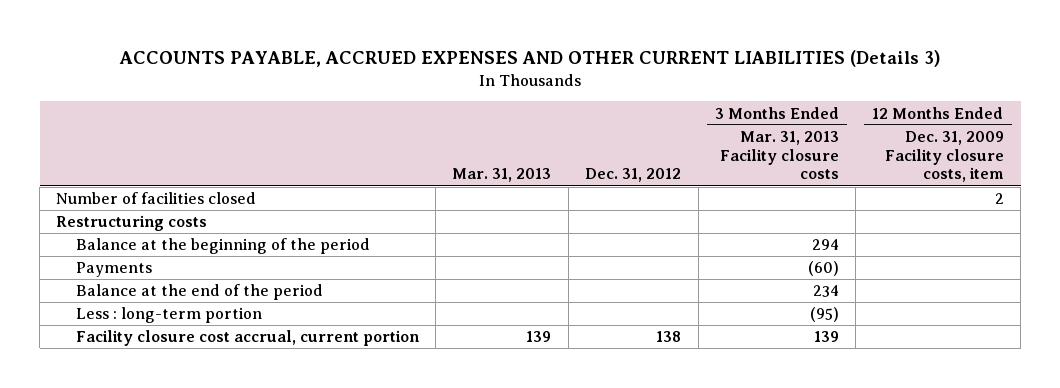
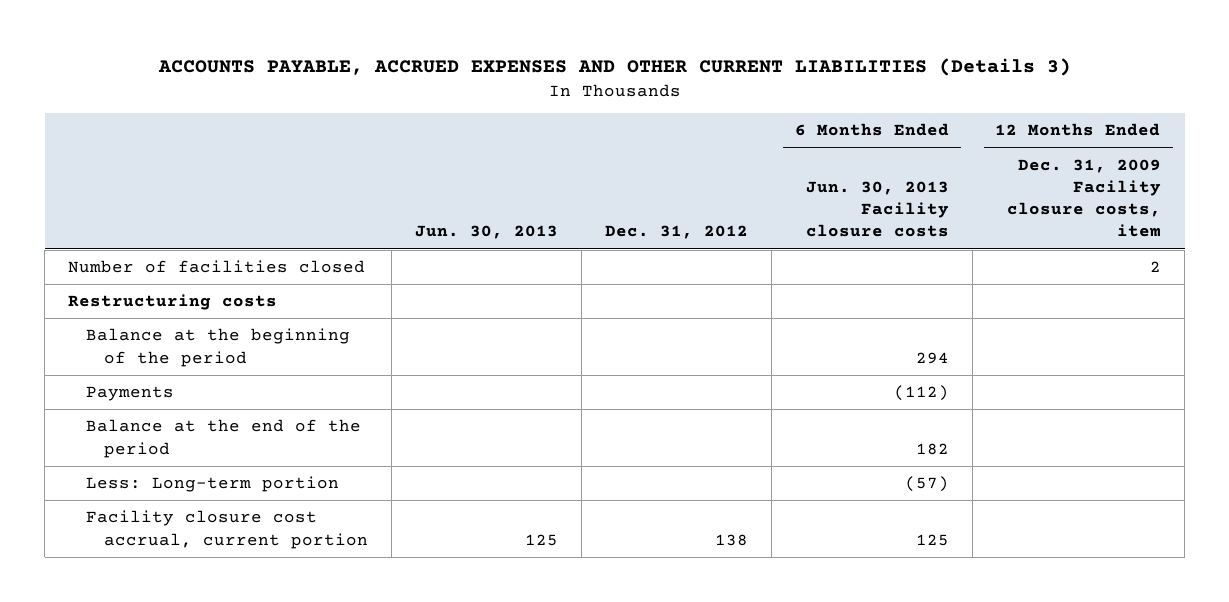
- | Mar. 31, 2013 | Dec. 31, 2012 | 3 Months Ended Mar. 31, 2013 Facility closure costs | 12 Months Ended Dec. 31, 2009 Facility closure costs, item
+ | Jun. 30, 2013 | Dec. 31, 2012 | 6 Months Ended Jun. 30, 2013 Facility closure costs | 12 Months Ended Dec. 31, 2009 Facility closure costs, item
- Less : long-term portion | | | (95) |
+ Less: Long-term portion | | | (57) |

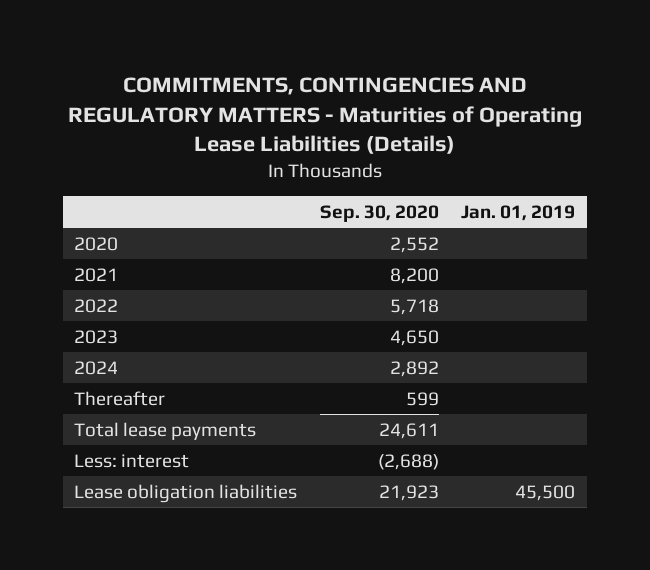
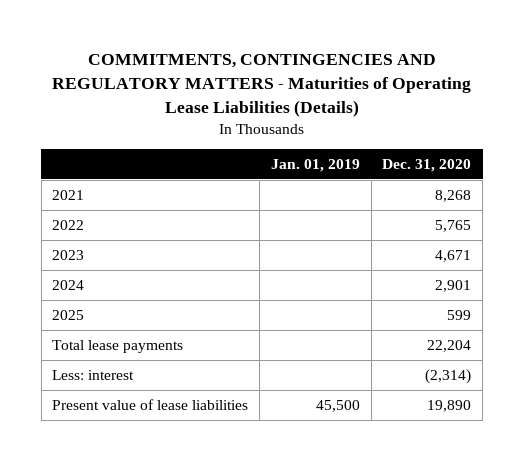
- | Sep. 30, 2020 | Jan. 01, 2019
+ | Jan. 01, 2019 | Dec. 31, 2020
- 2020 | 2,552 |
- Thereafter | 599 |
+ 2025 | | 599
- Lease obligation liabilities | 21,923 | 45,500
+ Present value of lease liabilities | 45,500 | 19,890

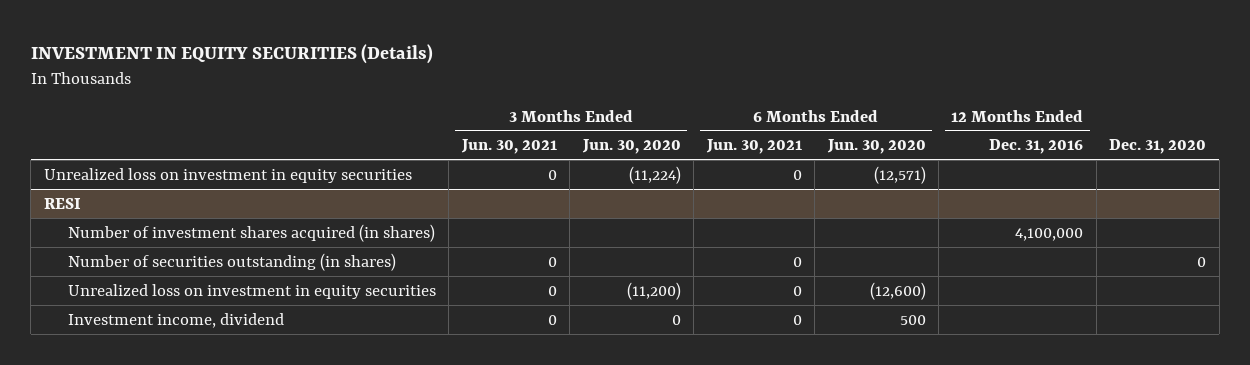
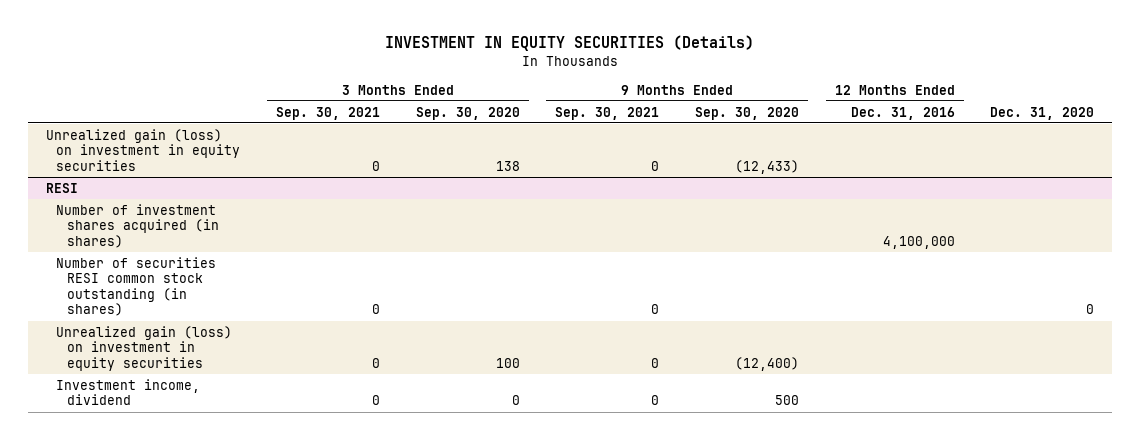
- | 3 Months Ended Jun. 30, 2021 | 3 Months Ended Jun. 30, 2020 | 6 Months Ended Jun. 30, 2021 | 6 Months Ended Jun. 30, 2020 | 12 Months Ended Dec. 31, 2016 | Dec. 31, 2020
+ | 3 Months Ended Sep. 30, 2021 | 3 Months Ended Sep. 30, 2020 | 9 Months Ended Sep. 30, 2021 | 9 Months Ended Sep. 30, 2020 | 12 Months Ended Dec. 31, 2016 | Dec. 31, 2020
- Unrealized loss on investment in equity securities | 0 | (11,224) | 0 | (12,571) | |
+ Unrealized gain (loss) on investment in equity securities | 0 | 138 | 0 | (12,433) | |
@ RESI
- Number of securities outstanding (in shares) | 0 | | 0 | | | 0
- Unrealized loss on investment in equity securities | 0 | (11,200) | 0 | (12,600) | |
+ Number of securities RESI common stock outstanding (in shares) | 0 | | 0 | | | 0
+ Unrealized gain (loss) on investment in equity securities | 0 | 100 | 0 | (12,400) | |

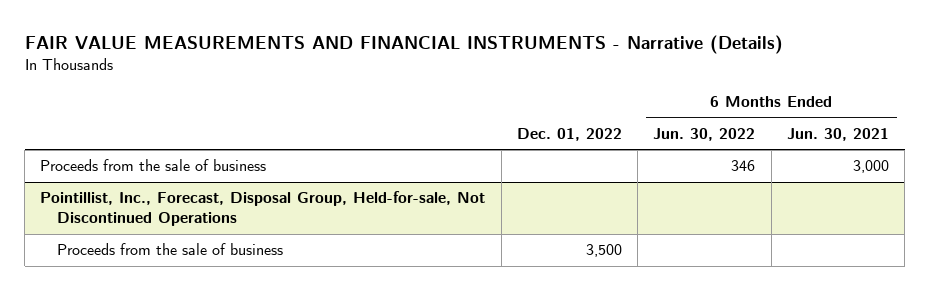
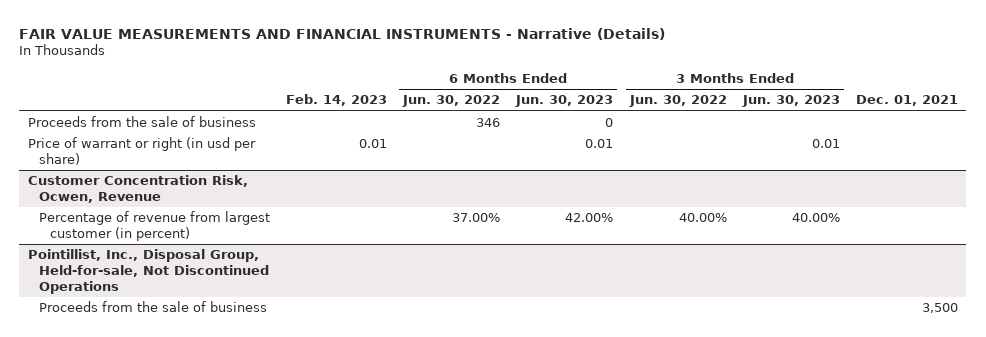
- | Dec. 01, 2022 | 6 Months Ended Jun. 30, 2022 | 6 Months Ended Jun. 30, 2021
+ | Feb. 14, 2023 | 6 Months Ended Jun. 30, 2022 | 6 Months Ended Jun. 30, 2023 | 3 Months Ended Jun. 30, 2022 | 3 Months Ended Jun. 30, 2023 | Dec. 01, 2021
- Pointillist, Inc., Forecast, Disposal Group, Held-for-sale, Not Discontinued Operations
+ Price of warrant or right (in usd per share) | 0.01 | | 0.01 | | 0.01 |
+ Customer Concentration Risk, Ocwen, Revenue
+ Percentage of revenue from largest customer (in percent) | | 37.00% | 42.00% | 40.00% | 40.00% |
+ Pointillist, Inc., Disposal Group, Held-for-sale, Not Discontinued Operations

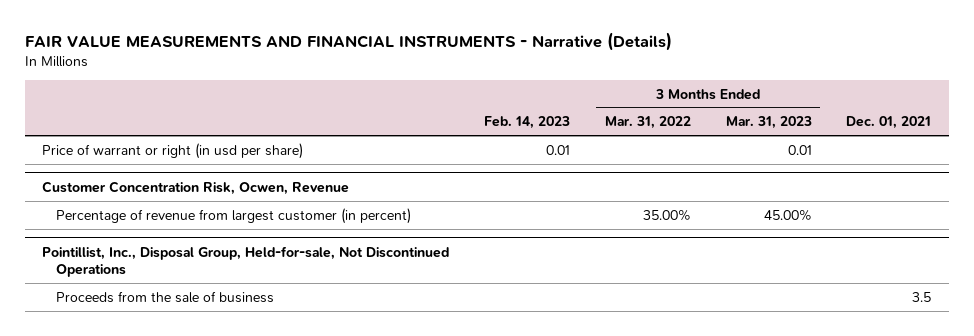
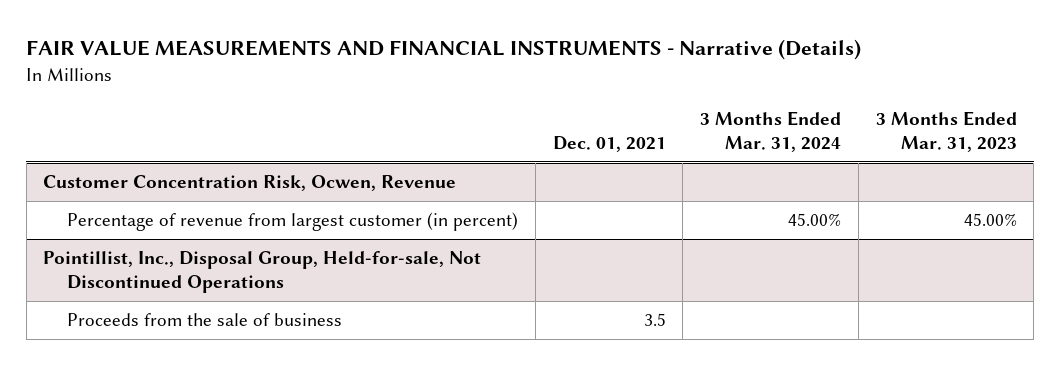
- | Feb. 14, 2023 | 3 Months Ended Mar. 31, 2022 | 3 Months Ended Mar. 31, 2023 | Dec. 01, 2021
+ | Dec. 01, 2021 | 3 Months Ended Mar. 31, 2024 | 3 Months Ended Mar. 31, 2023
- Price of warrant or right (in usd per share) | 0.01 | | 0.01 |

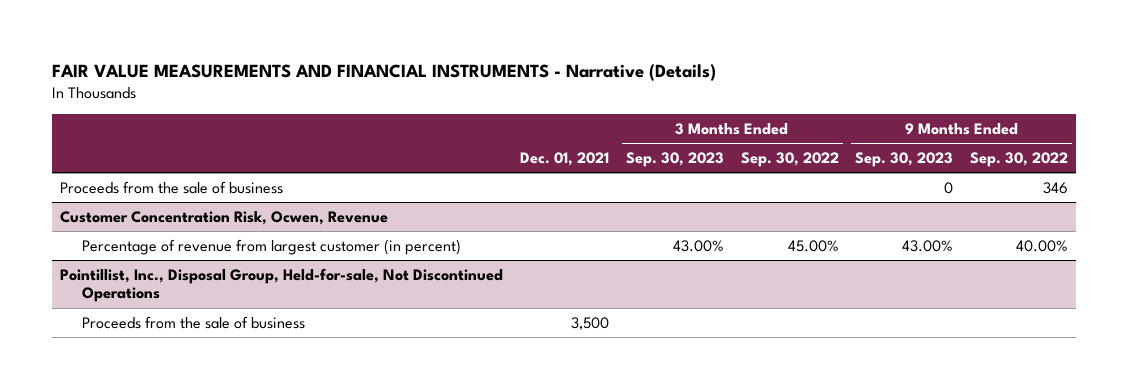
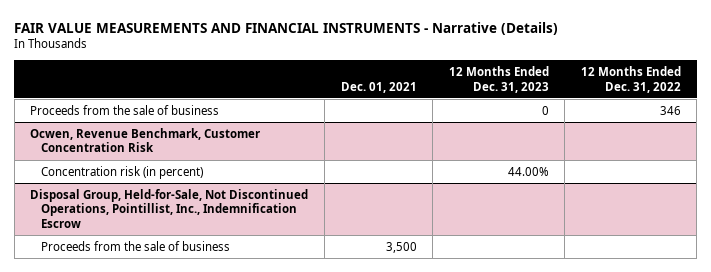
- | Dec. 01, 2021 | 3 Months Ended Sep. 30, 2023 | 3 Months Ended Sep. 30, 2022 | 9 Months Ended Sep. 30, 2023 | 9 Months Ended Sep. 30, 2022
+ | Dec. 01, 2021 | 12 Months Ended Dec. 31, 2023 | 12 Months Ended Dec. 31, 2022
- Customer Concentration Risk, Ocwen, Revenue
- Percentage of revenue from largest customer (in percent) | | 43.00% | 45.00% | 43.00% | 40.00%
- Pointillist, Inc., Disposal Group, Held-for-sale, Not Discontinued Operations
+ Ocwen, Revenue Benchmark, Customer Concentration Risk
+ Concentration risk (in percent) | | 44.00% |
+ Disposal Group, Held-for-Sale, Not Discontinued Operations, Pointillist, Inc., Indemnification Escrow

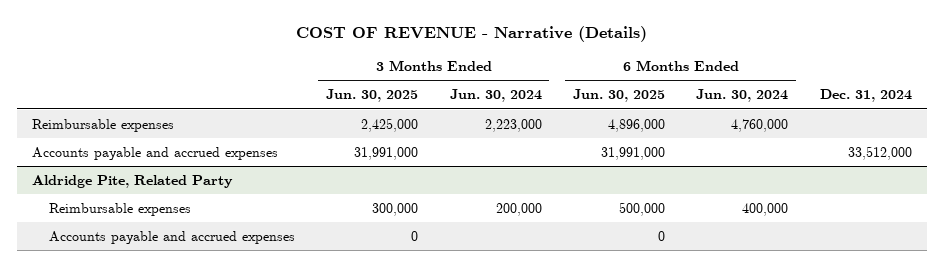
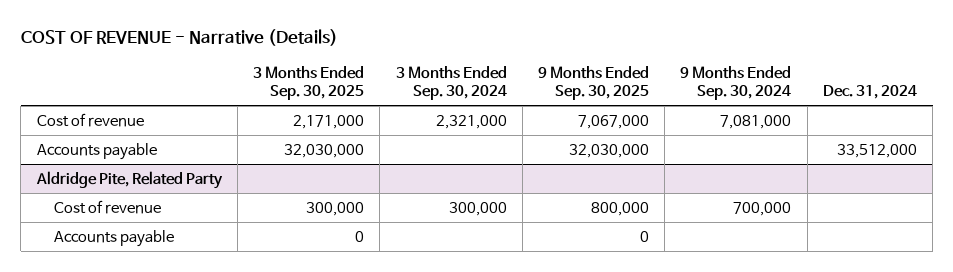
- | 3 Months Ended Jun. 30, 2025 | 3 Months Ended Jun. 30, 2024 | 6 Months Ended Jun. 30, 2025 | 6 Months Ended Jun. 30, 2024 | Dec. 31, 2024
+ | 3 Months Ended Sep. 30, 2025 | 3 Months Ended Sep. 30, 2024 | 9 Months Ended Sep. 30, 2025 | 9 Months Ended Sep. 30, 2024 | Dec. 31, 2024
- Reimbursable expenses | 2,425,000 | 2,223,000 | 4,896,000 | 4,760,000 |
- Accounts payable and accrued expenses | 31,991,000 | | 31,991,000 | | 33,512,000
+ Cost of revenue | 2,171,000 | 2,321,000 | 7,067,000 | 7,081,000 |
+ Accounts payable | 32,030,000 | | 32,030,000 | | 33,512,000
@ Aldridge Pite, Related Party
- Reimbursable expenses | 300,000 | 200,000 | 500,000 | 400,000 |
- Accounts payable and accrued expenses | 0 | | 0 | |
+ Cost of revenue | 300,000 | 300,000 | 800,000 | 700,000 |
+ Accounts payable | 0 | | 0 | |

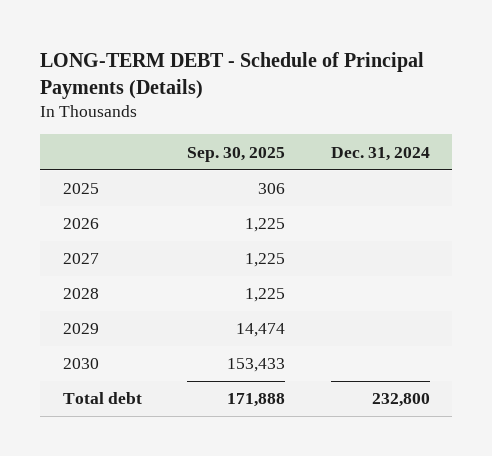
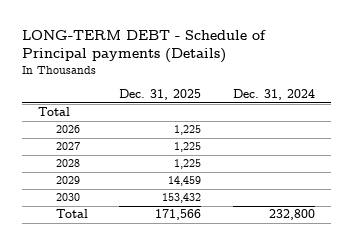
- LONG-TERM DEBT - Schedule of Principal Payments (Details)
+ LONG-TERM DEBT - Schedule of Principal payments (Details)
- | Sep. 30, 2025 | Dec. 31, 2024
+ | Dec. 31, 2025 | Dec. 31, 2024
- 2025 | 306 |
+ Total
- Total debt | 171,888 | 232,800
+ Total | 171,566 | 232,800

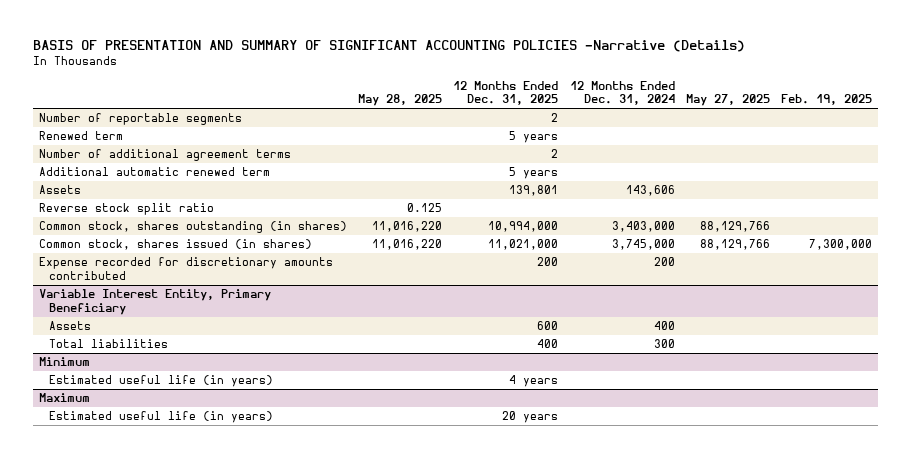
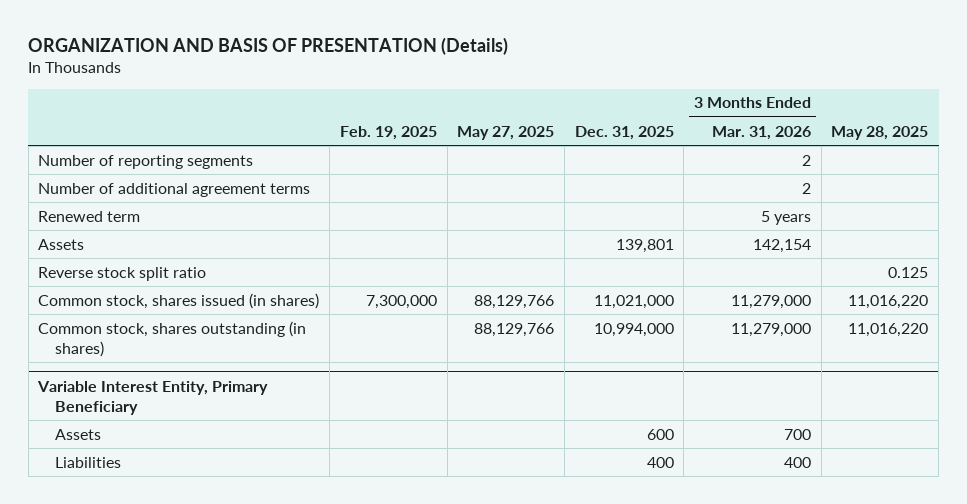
- BASIS OF PRESENTATION AND SUMMARY OF SIGNIFICANT ACCOUNTING POLICIES -Narrative (Details)
+ ORGANIZATION AND BASIS OF PRESENTATION (Details)
- | May 28, 2025 | 12 Months Ended Dec. 31, 2025 | 12 Months Ended Dec. 31, 2024 | May 27, 2025 | Feb. 19, 2025
+ | Feb. 19, 2025 | May 27, 2025 | Dec. 31, 2025 | 3 Months Ended Mar. 31, 2026 | May 28, 2025
- Number of reportable segments | | 2 | | |
+ Number of reporting segments | | | | 2 |
- Additional automatic renewed term | | 5 years | | |
moved down: Renewed term | | | | 5 years |
- Expense recorded for discretionary amounts contributed | | 200 | 200 | |
moved down: Common stock, shares outstanding (in shares) | | 88,129,766 | 10,994,000 | 11,279,000 | 11,016,220
@ Variable Interest Entity, Primary Beneficiary
- Total liabilities | | 400 | 300 | |
- Minimum
- Estimated useful life (in years) | | 4 years | | |
- Maximum
- Estimated useful life (in years) | | 20 years | | |
@ Variable Interest Entity, Primary Beneficiary
+ Liabilities | | | 400 | 400 |

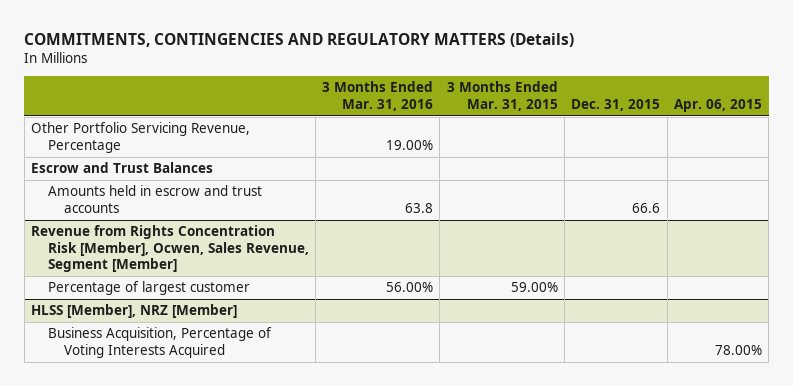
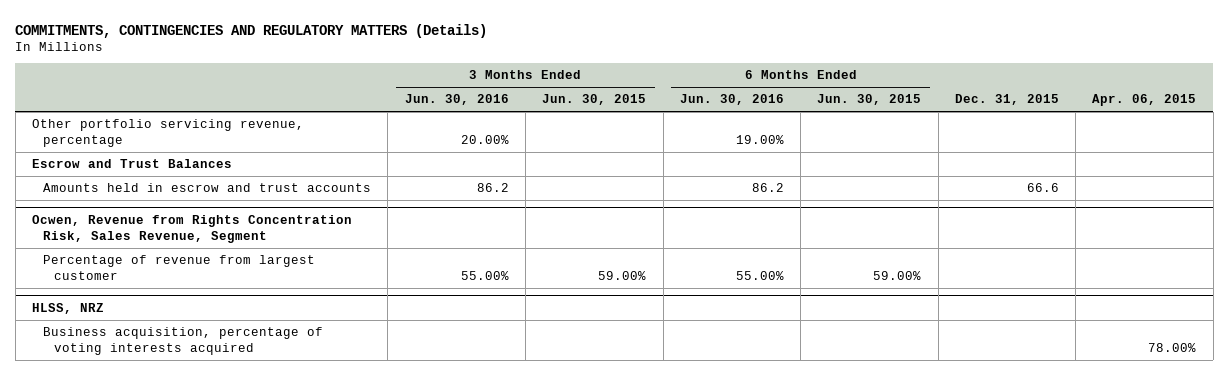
- | 3 Months Ended Mar. 31, 2016 | 3 Months Ended Mar. 31, 2015 | Dec. 31, 2015 | Apr. 06, 2015
+ | 3 Months Ended Jun. 30, 2016 | 3 Months Ended Jun. 30, 2015 | 6 Months Ended Jun. 30, 2016 | 6 Months Ended Jun. 30, 2015 | Dec. 31, 2015 | Apr. 06, 2015
- Other Portfolio Servicing Revenue, Percentage | 19.00% | | |
+ Other portfolio servicing revenue, percentage | 20.00% | | 19.00% | | |
- Revenue from Rights Concentration Risk [Member], Ocwen, Sales Revenue, Segment [Member]
- Percentage of largest customer | 56.00% | 59.00% | |
- HLSS [Member], NRZ [Member]
- Business Acquisition, Percentage of Voting Interests Acquired | | | | 78.00%
+ Ocwen, Revenue from Rights Concentration Risk, Sales Revenue, Segment
+ Percentage of revenue from largest customer | 55.00% | 59.00% | 55.00% | 59.00% | |
+ HLSS, NRZ
+ Business acquisition, percentage of voting interests acquired | | | | | | 78.00%

